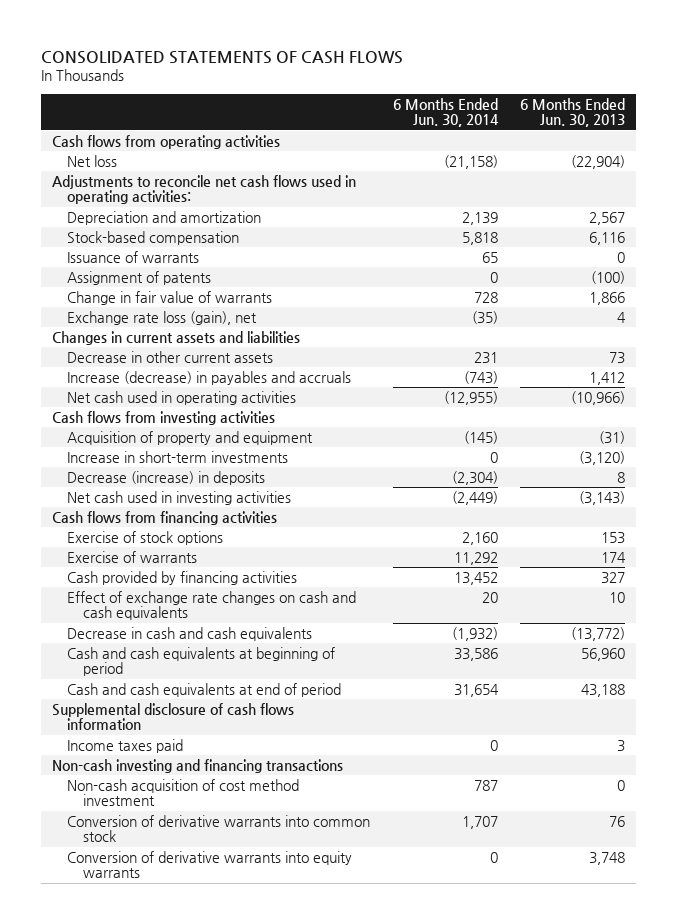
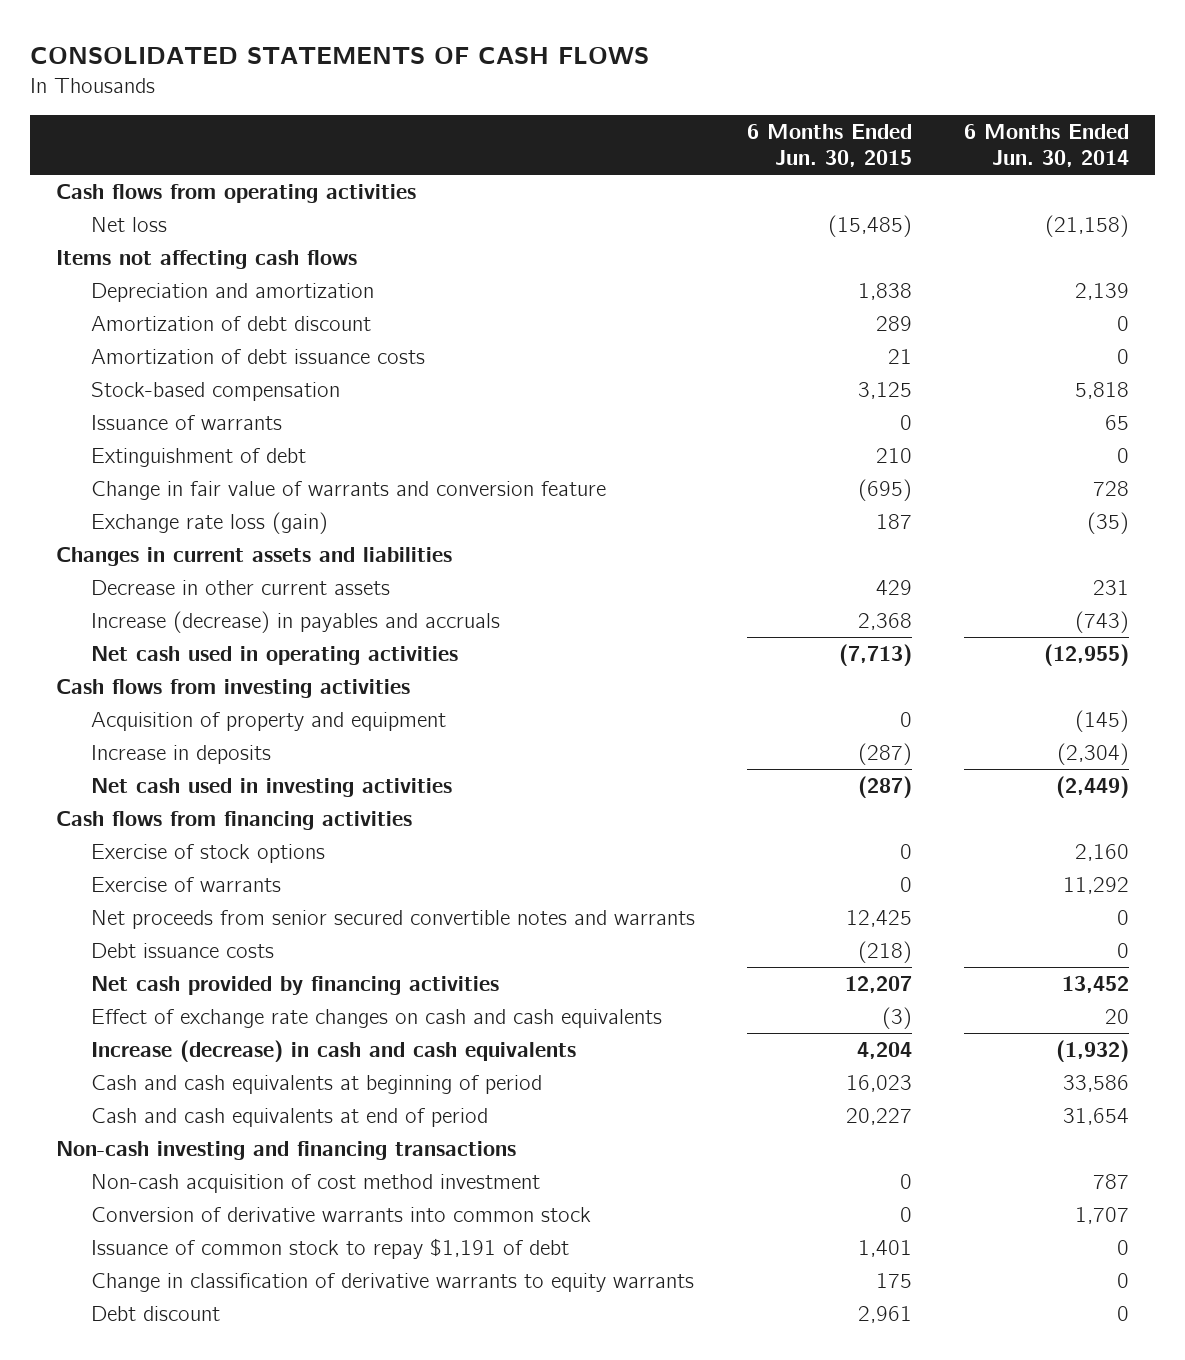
- | 6 Months Ended Jun. 30, 2014 | 6 Months Ended Jun. 30, 2013
+ | 6 Months Ended Jun. 30, 2015 | 6 Months Ended Jun. 30, 2014
- Adjustments to reconcile net cash flows used in operating activities:
+ Items not affecting cash flows
+ Amortization of debt discount | 289 | 0
+ Amortization of debt issuance costs | 21 | 0
- Assignment of patents | 0 | (100)
- Change in fair value of warrants | 728 | 1,866
- Exchange rate loss (gain), net | (35) | 4
+ Extinguishment of debt | 210 | 0
+ Change in fair value of warrants and conversion feature | (695) | 728
+ Exchange rate loss (gain) | 187 | (35)
- Increase in short-term investments | 0 | (3,120)
- Decrease (increase) in deposits | (2,304) | 8
+ Increase in deposits | (287) | (2,304)
- Cash provided by financing activities | 13,452 | 327
+ Net proceeds from senior secured convertible notes and warrants | 12,425 | 0
+ Debt issuance costs | (218) | 0
+ Net cash provided by financing activities | 12,207 | 13,452
- Decrease in cash and cash equivalents | (1,932) | (13,772)
+ Increase (decrease) in cash and cash equivalents | 4,204 | (1,932)
- Supplemental disclosure of cash flows information
- Income taxes paid | 0 | 3
- Conversion of derivative warrants into equity warrants | 0 | 3,748
+ Issuance of common stock to repay $1,191 of debt | 1,401 | 0
+ Change in classification of derivative warrants to equity warrants | 175 | 0
+ Debt discount | 2,961 | 0

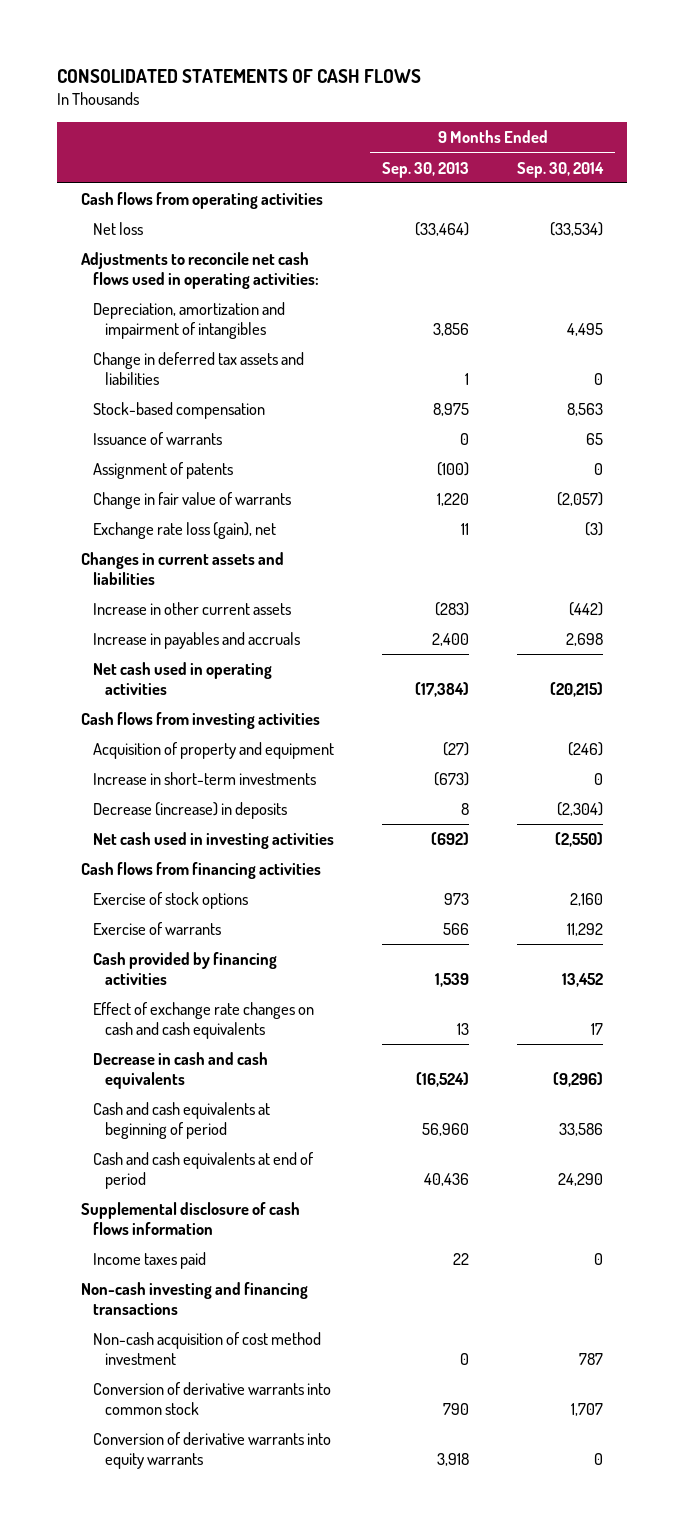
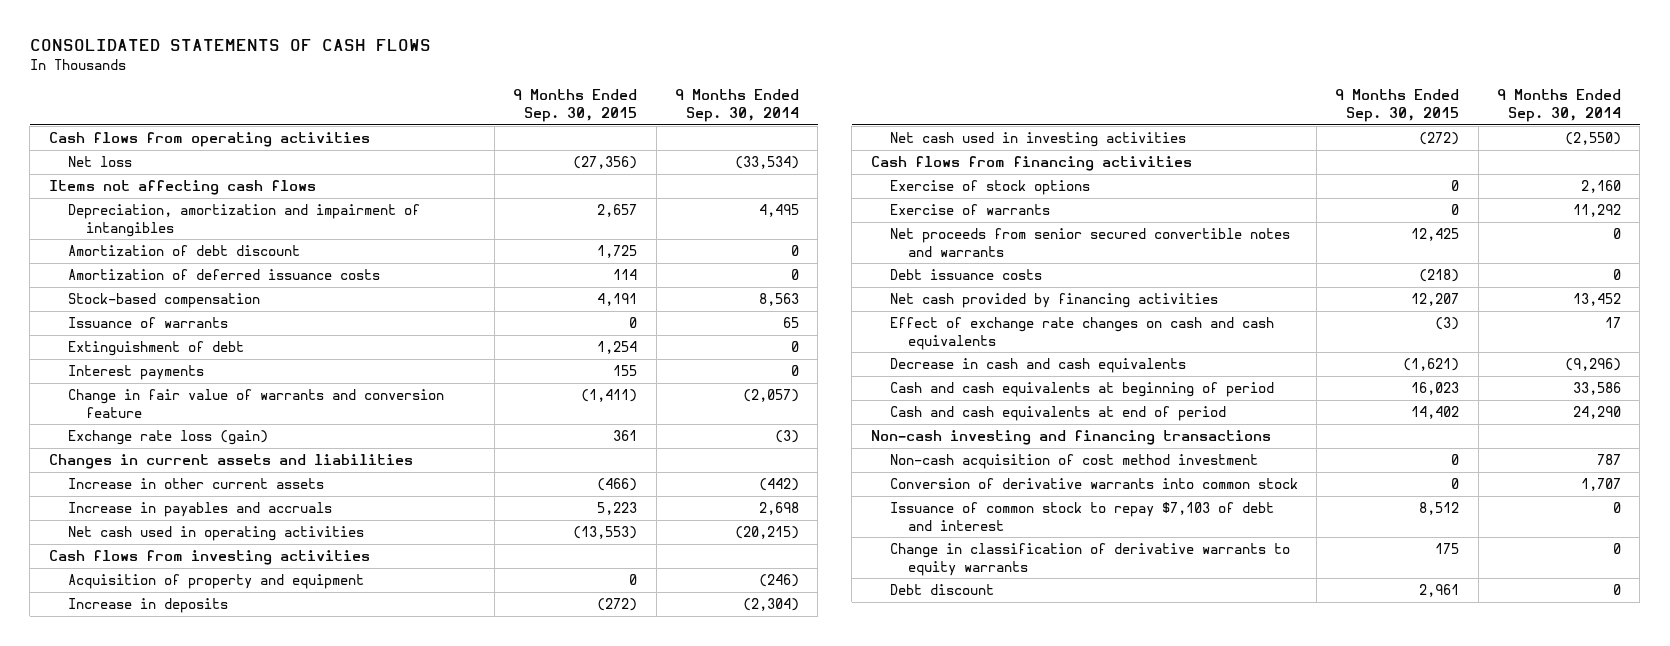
- | 9 Months Ended Sep. 30, 2013 | 9 Months Ended Sep. 30, 2014
+ | 9 Months Ended Sep. 30, 2015 | 9 Months Ended Sep. 30, 2014
- Adjustments to reconcile net cash flows used in operating activities:
+ Items not affecting cash flows
- Change in deferred tax assets and liabilities | 1 | 0
+ Amortization of debt discount | 1,725 | 0
+ Amortization of deferred issuance costs | 114 | 0
- Assignment of patents | (100) | 0
- Change in fair value of warrants | 1,220 | (2,057)
- Exchange rate loss (gain), net | 11 | (3)
+ Extinguishment of debt | 1,254 | 0
+ Interest payments | 155 | 0
+ Change in fair value of warrants and conversion feature | (1,411) | (2,057)
+ Exchange rate loss (gain) | 361 | (3)
- Increase in short-term investments | (673) | 0
- Decrease (increase) in deposits | 8 | (2,304)
+ Increase in deposits | (272) | (2,304)
- Cash provided by financing activities | 1,539 | 13,452
+ Net proceeds from senior secured convertible notes and warrants | 12,425 | 0
+ Debt issuance costs | (218) | 0
+ Net cash provided by financing activities | 12,207 | 13,452
- Supplemental disclosure of cash flows information
- Income taxes paid | 22 | 0
- Conversion of derivative warrants into equity warrants | 3,918 | 0
+ Issuance of common stock to repay $7,103 of debt and interest | 8,512 | 0
+ Change in classification of derivative warrants to equity warrants | 175 | 0
+ Debt discount | 2,961 | 0

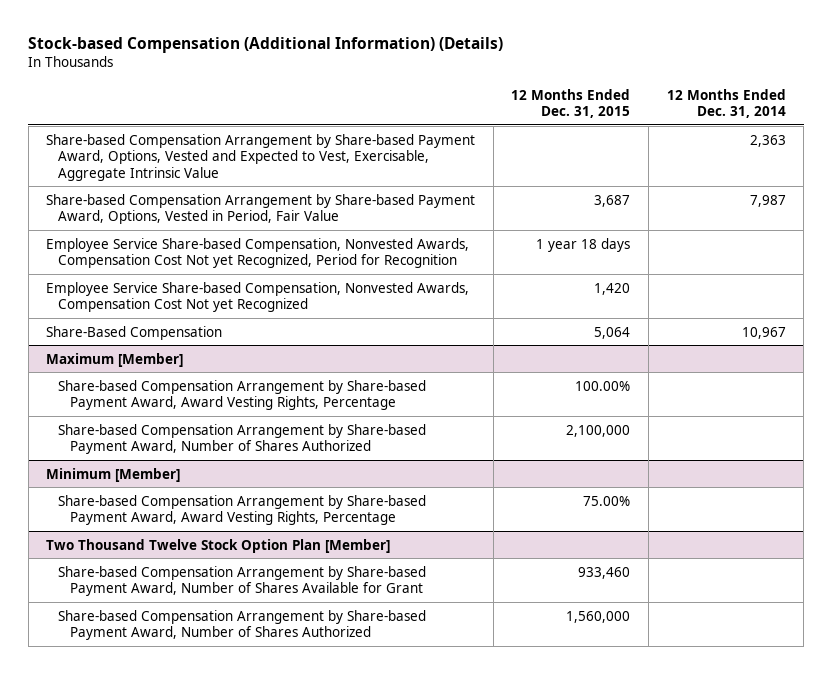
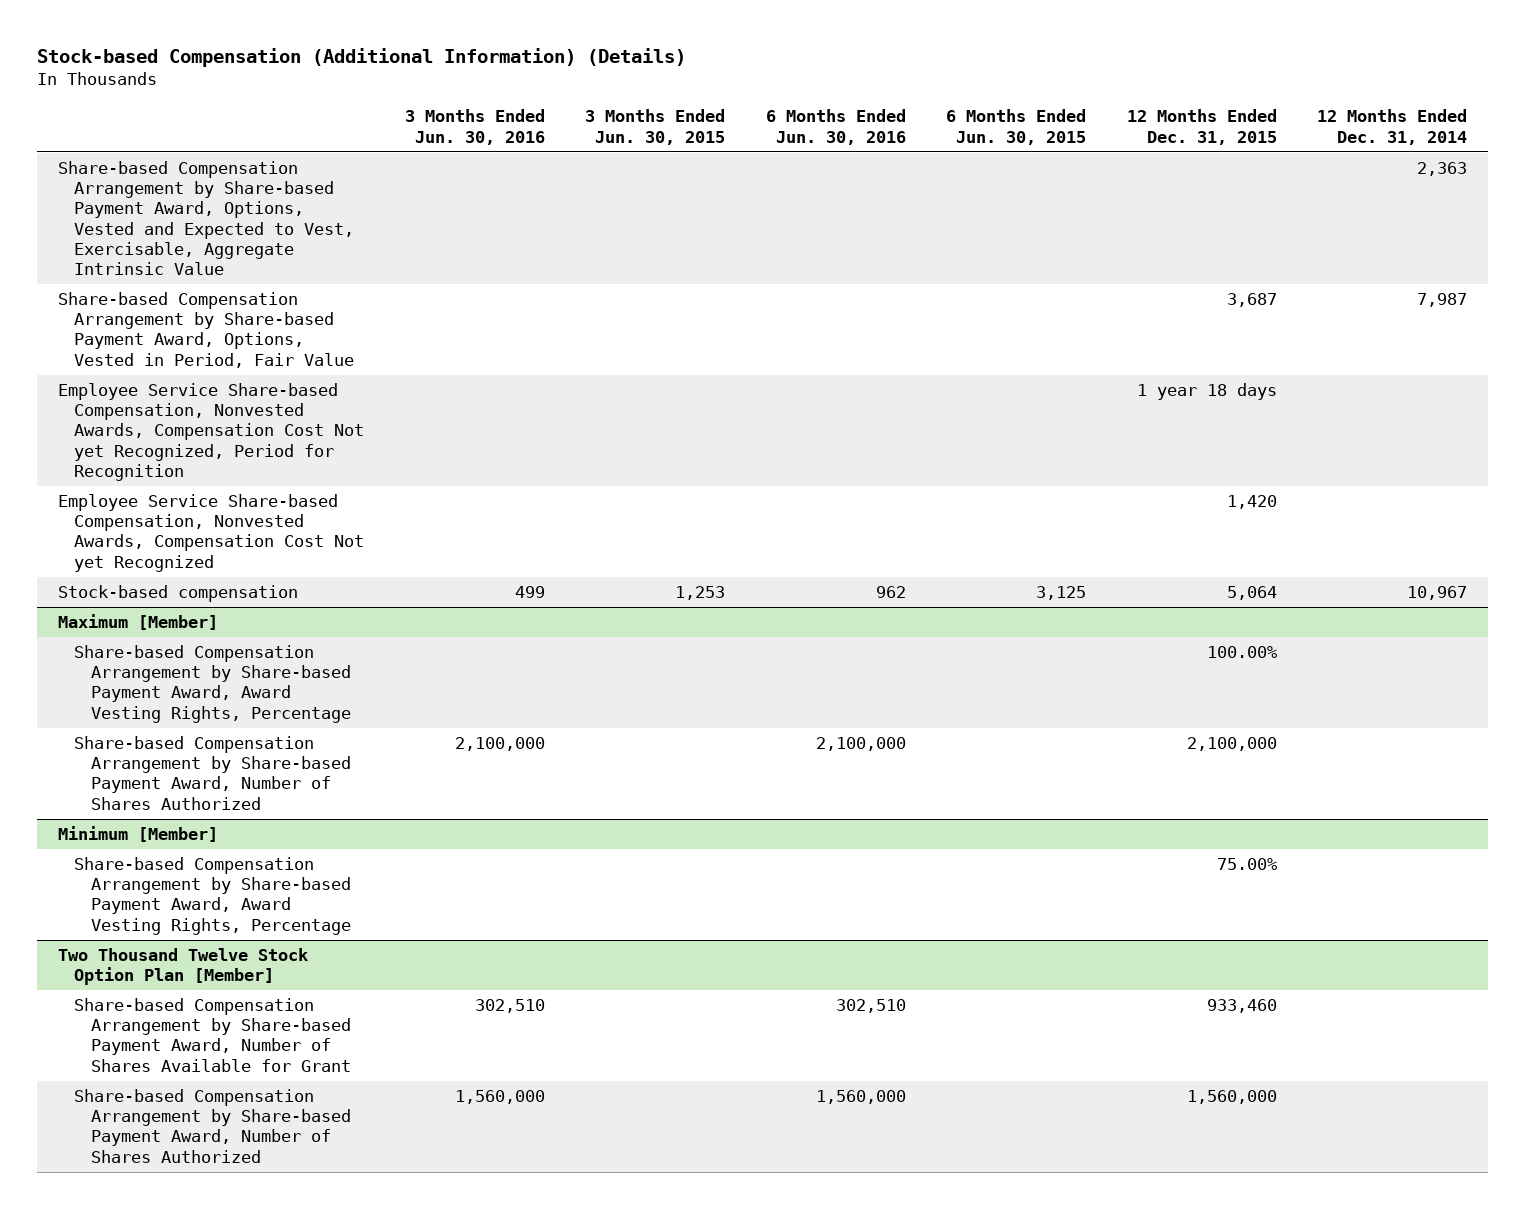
- | 12 Months Ended Dec. 31, 2015 | 12 Months Ended Dec. 31, 2014
+ | 3 Months Ended Jun. 30, 2016 | 3 Months Ended Jun. 30, 2015 | 6 Months Ended Jun. 30, 2016 | 6 Months Ended Jun. 30, 2015 | 12 Months Ended Dec. 31, 2015 | 12 Months Ended Dec. 31, 2014
- Share-Based Compensation | 5,064 | 10,967
+ Stock-based compensation | 499 | 1,253 | 962 | 3,125 | 5,064 | 10,967

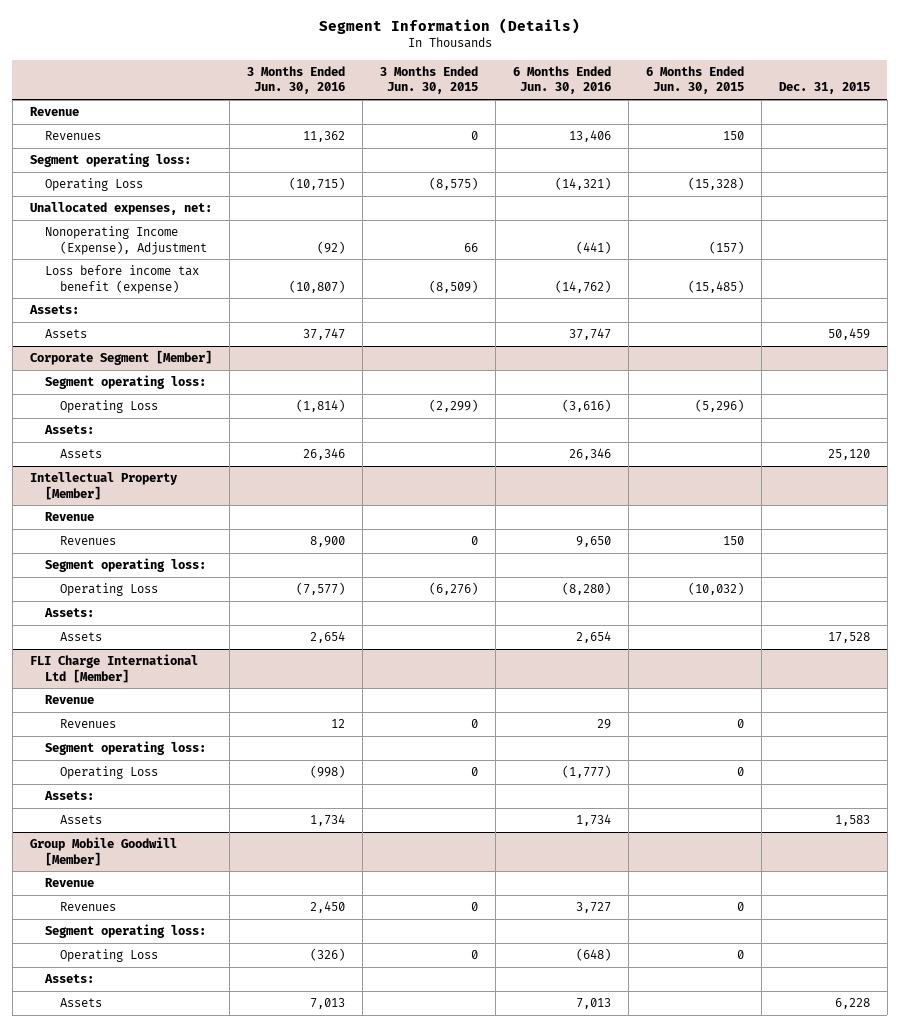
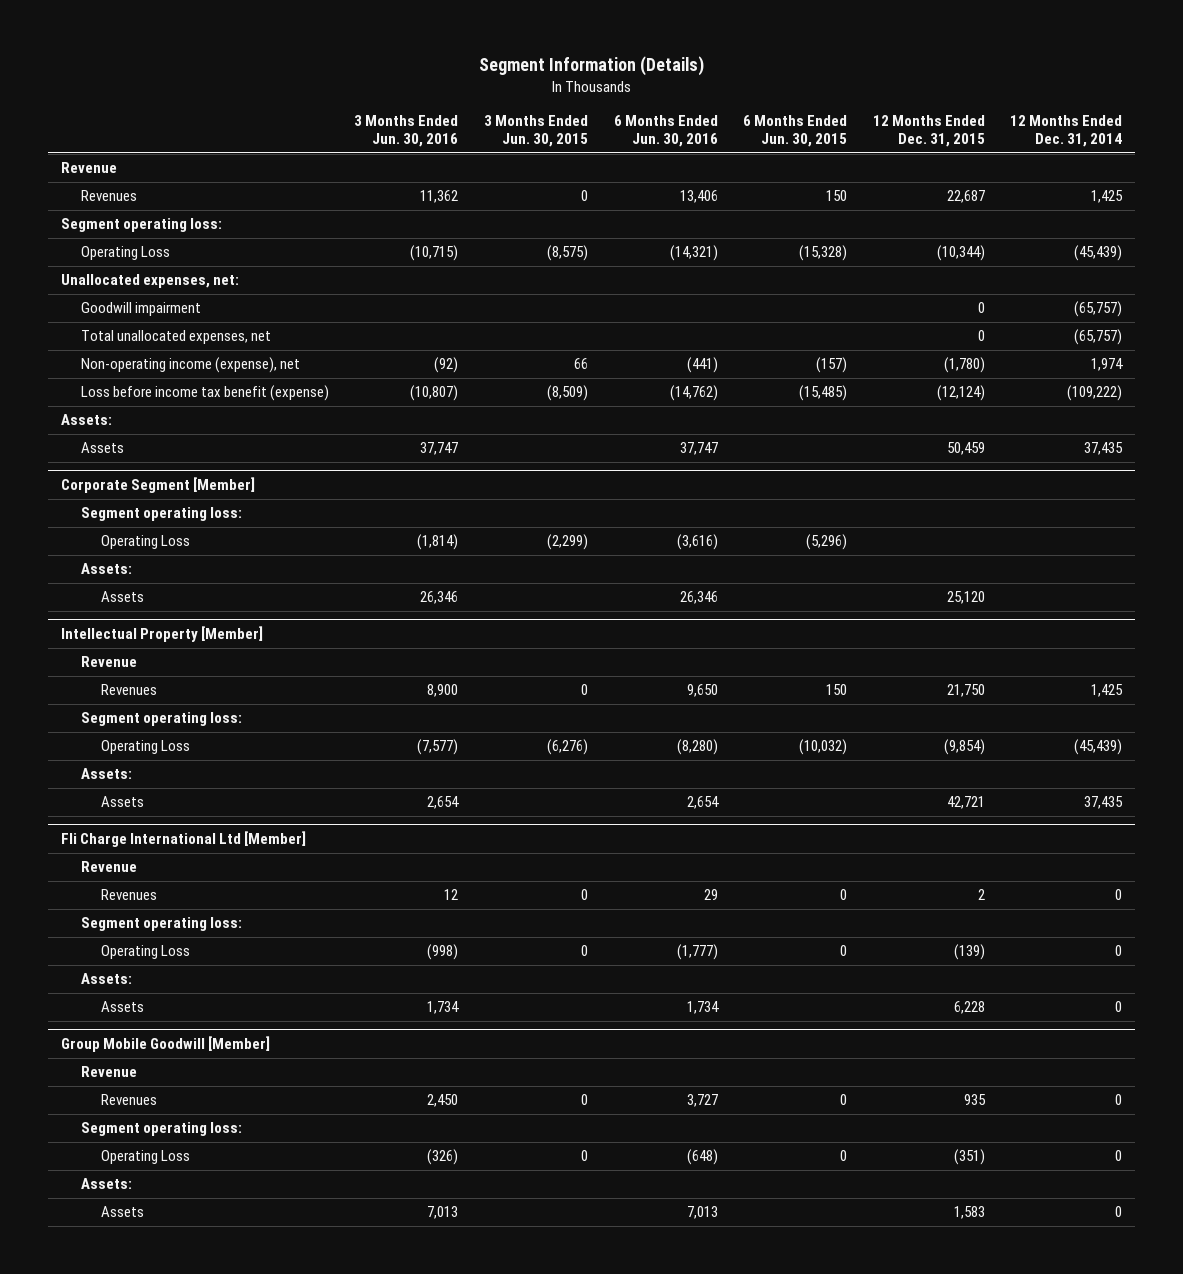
- | 3 Months Ended Jun. 30, 2016 | 3 Months Ended Jun. 30, 2015 | 6 Months Ended Jun. 30, 2016 | 6 Months Ended Jun. 30, 2015 | Dec. 31, 2015
+ | 3 Months Ended Jun. 30, 2016 | 3 Months Ended Jun. 30, 2015 | 6 Months Ended Jun. 30, 2016 | 6 Months Ended Jun. 30, 2015 | 12 Months Ended Dec. 31, 2015 | 12 Months Ended Dec. 31, 2014
- Nonoperating Income (Expense), Adjustment | (92) | 66 | (441) | (157) |
+ Goodwill impairment | | | | | 0 | (65,757)
+ Total unallocated expenses, net | | | | | 0 | (65,757)
+ Non-operating income (expense), net | (92) | 66 | (441) | (157) | (1,780) | 1,974
- FLI Charge International Ltd [Member]
+ Fli Charge International Ltd [Member]

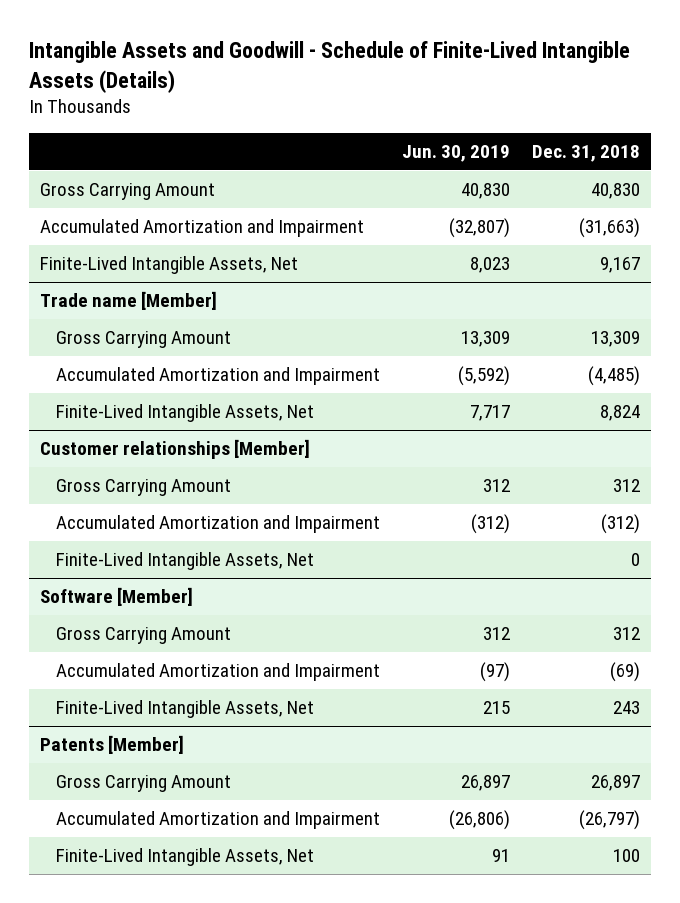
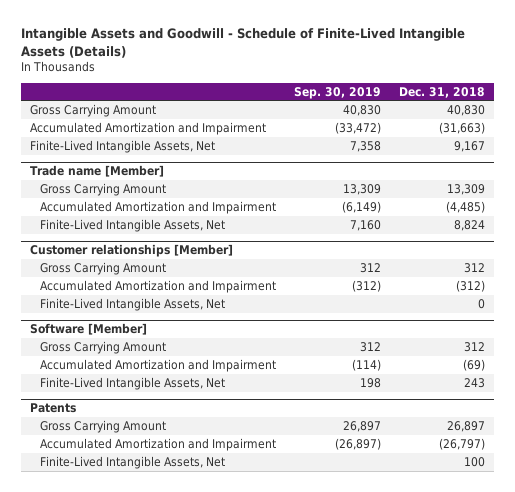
- | Jun. 30, 2019 | Dec. 31, 2018
+ | Sep. 30, 2019 | Dec. 31, 2018
- Patents [Member]
+ Patents

